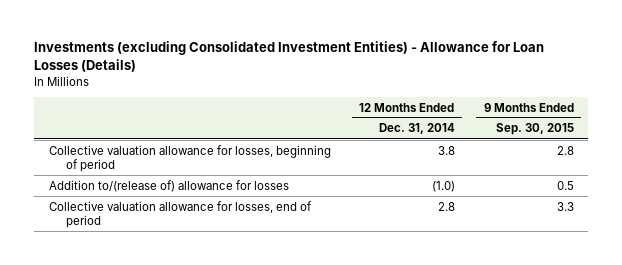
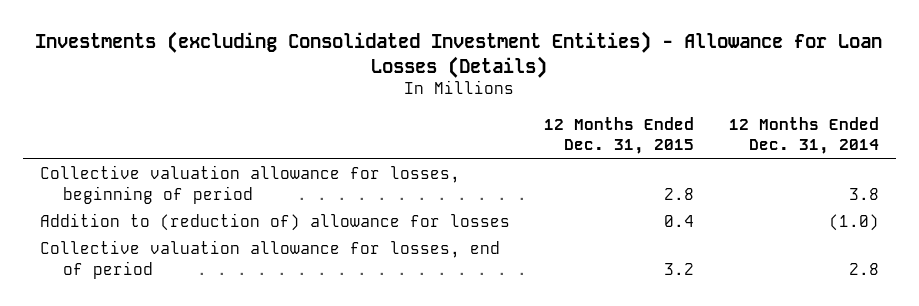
- | 12 Months Ended Dec. 31, 2014 | 9 Months Ended Sep. 30, 2015
+ | 12 Months Ended Dec. 31, 2015 | 12 Months Ended Dec. 31, 2014
- Addition to/(release of) allowance for losses | (1.0) | 0.5
+ Addition to (reduction of) allowance for losses | 0.4 | (1.0)

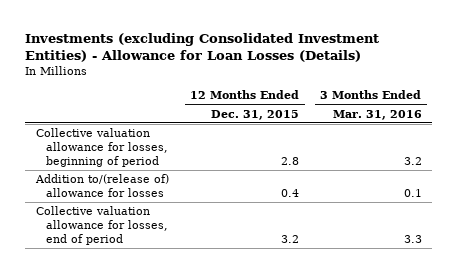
- | 12 Months Ended Dec. 31, 2015 | 12 Months Ended Dec. 31, 2014
+ | 12 Months Ended Dec. 31, 2015 | 3 Months Ended Mar. 31, 2016
- Addition to (reduction of) allowance for losses | 0.4 | (1.0)
+ Addition to/(release of) allowance for losses | 0.4 | 0.1

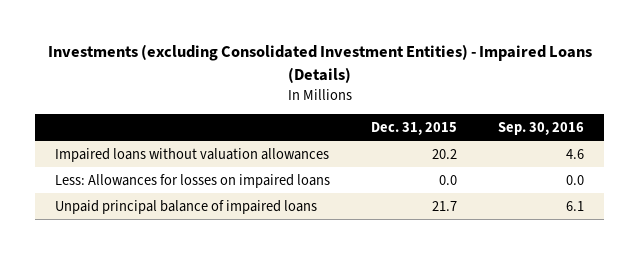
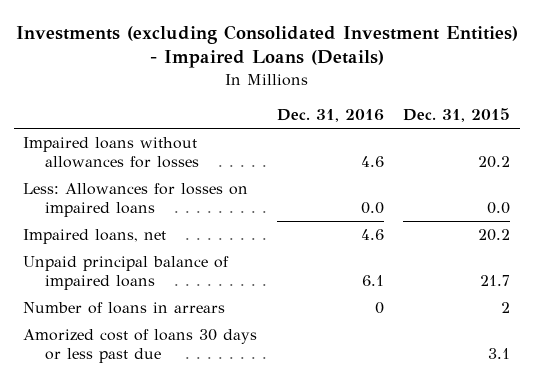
- | Dec. 31, 2015 | Sep. 30, 2016
+ | Dec. 31, 2016 | Dec. 31, 2015
- Impaired loans without valuation allowances | 20.2 | 4.6
+ Impaired loans without allowances for losses | 4.6 | 20.2
+ Impaired loans, net | 4.6 | 20.2
+ Number of loans in arrears | 0 | 2
+ Amorized cost of loans 30 days or less past due | | 3.1

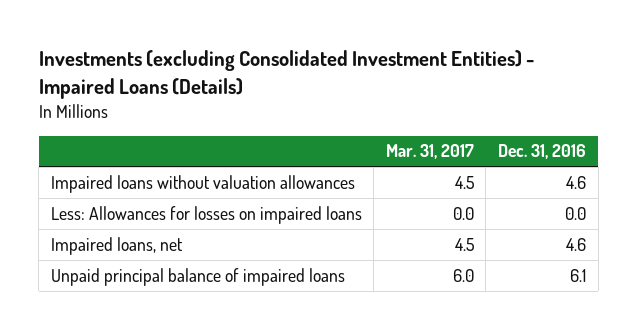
- | Dec. 31, 2016 | Dec. 31, 2015
+ | Mar. 31, 2017 | Dec. 31, 2016
- Impaired loans without allowances for losses | 4.6 | 20.2
+ Impaired loans without valuation allowances | 4.5 | 4.6
- Number of loans in arrears | 0 | 2
- Amorized cost of loans 30 days or less past due | | 3.1

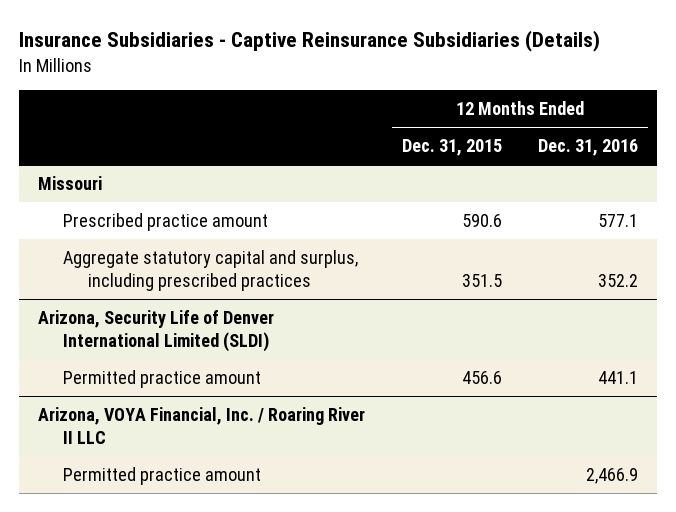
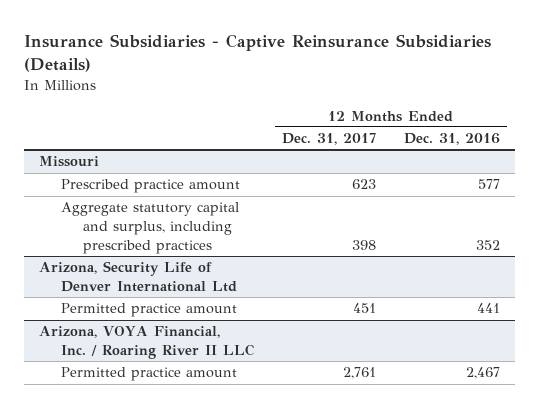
- | 12 Months Ended Dec. 31, 2015 | 12 Months Ended Dec. 31, 2016
+ | 12 Months Ended Dec. 31, 2017 | 12 Months Ended Dec. 31, 2016
@ Missouri
- Prescribed practice amount | 590.6 | 577.1
- Aggregate statutory capital and surplus, including prescribed practices | 351.5 | 352.2
- Arizona, Security Life of Denver International Limited (SLDI)
- Permitted practice amount | 456.6 | 441.1
@ Missouri
+ Prescribed practice amount | 623 | 577
+ Aggregate statutory capital and surplus, including prescribed practices | 398 | 352
+ Arizona, Security Life of Denver International Ltd
+ Permitted practice amount | 451 | 441
@ Arizona, VOYA Financial, Inc. / Roaring River II LLC
- Permitted practice amount | | 2,466.9
+ Permitted practice amount | 2,761 | 2,467

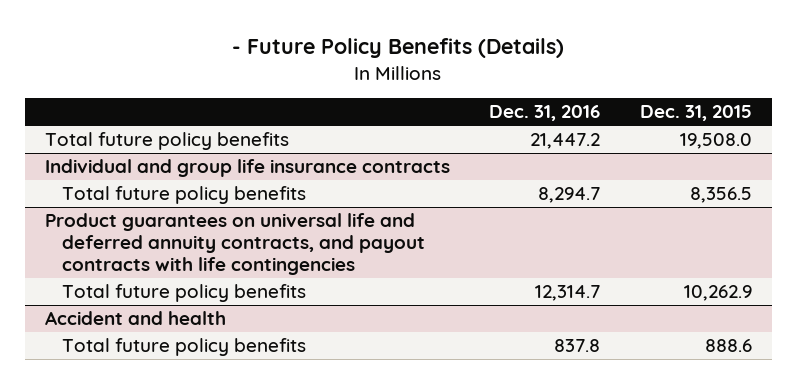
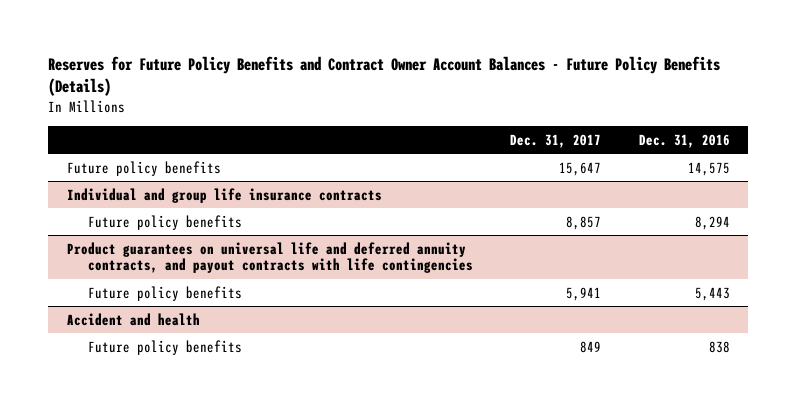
- - Future Policy Benefits (Details)
+ Reserves for Future Policy Benefits and Contract Owner Account Balances - Future Policy Benefits (Details)
- | Dec. 31, 2016 | Dec. 31, 2015
+ | Dec. 31, 2017 | Dec. 31, 2016
- Total future policy benefits | 21,447.2 | 19,508.0
+ Future policy benefits | 15,647 | 14,575
@ Individual and group life insurance contracts
- Total future policy benefits | 8,294.7 | 8,356.5
+ Future policy benefits | 8,857 | 8,294
@ Product guarantees on universal life and deferred annuity contracts, and payout contracts with life contingencies
- Total future policy benefits | 12,314.7 | 10,262.9
+ Future policy benefits | 5,941 | 5,443
@ Accident and health
- Total future policy benefits | 837.8 | 888.6
+ Future policy benefits | 849 | 838

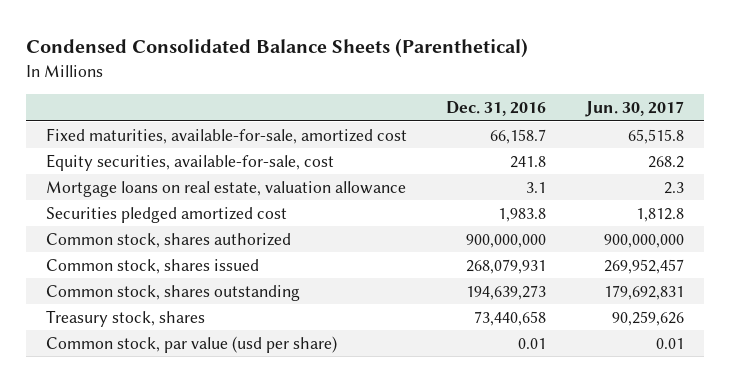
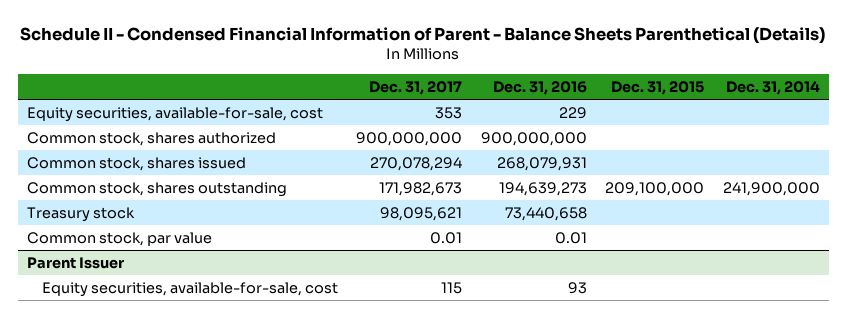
- Condensed Consolidated Balance Sheets (Parenthetical)
+ Schedule II - Condensed Financial Information of Parent - Balance Sheets Parenthetical (Details)
- | Dec. 31, 2016 | Jun. 30, 2017
+ | Dec. 31, 2017 | Dec. 31, 2016 | Dec. 31, 2015 | Dec. 31, 2014
- Fixed maturities, available-for-sale, amortized cost | 66,158.7 | 65,515.8
- Equity securities, available-for-sale, cost | 241.8 | 268.2
- Mortgage loans on real estate, valuation allowance | 3.1 | 2.3
- Securities pledged amortized cost | 1,983.8 | 1,812.8
+ Equity securities, available-for-sale, cost | 353 | 229 | |
- Treasury stock, shares | 73,440,658 | 90,259,626
- Common stock, par value (usd per share) | 0.01 | 0.01
+ Treasury stock | 98,095,621 | 73,440,658 | |
+ Common stock, par value | 0.01 | 0.01 | |
+ Parent Issuer
+ Equity securities, available-for-sale, cost | 115 | 93 | |

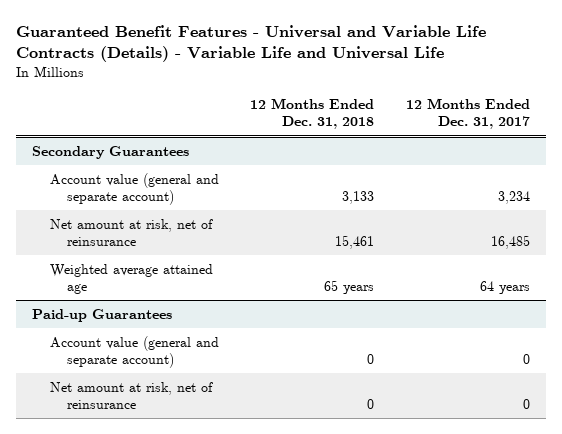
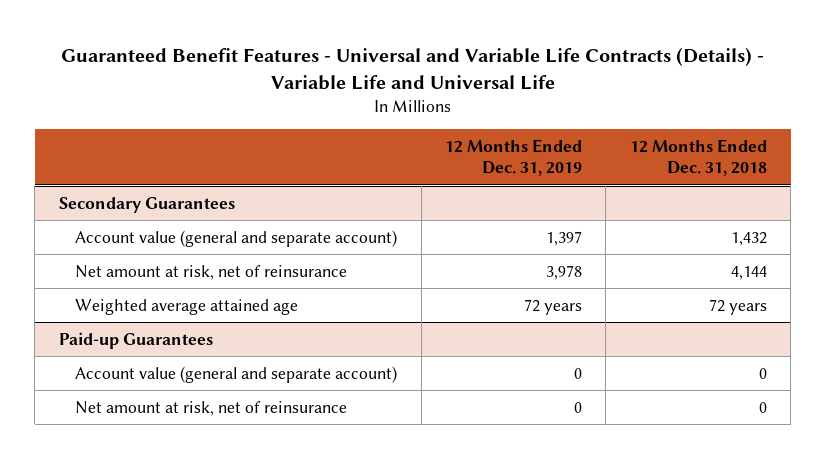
- | 12 Months Ended Dec. 31, 2018 | 12 Months Ended Dec. 31, 2017
+ | 12 Months Ended Dec. 31, 2019 | 12 Months Ended Dec. 31, 2018
@ Secondary Guarantees
- Account value (general and separate account) | 3,133 | 3,234
- Net amount at risk, net of reinsurance | 15,461 | 16,485
- Weighted average attained age | 65 years | 64 years
+ Account value (general and separate account) | 1,397 | 1,432
+ Net amount at risk, net of reinsurance | 3,978 | 4,144
+ Weighted average attained age | 72 years | 72 years

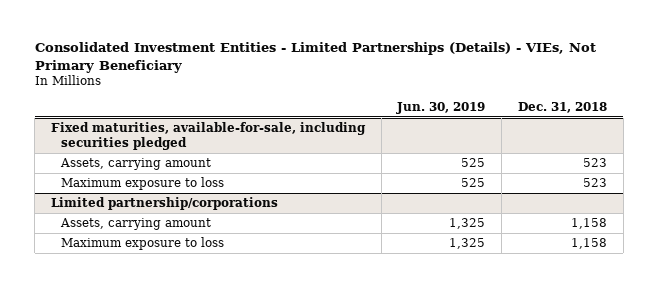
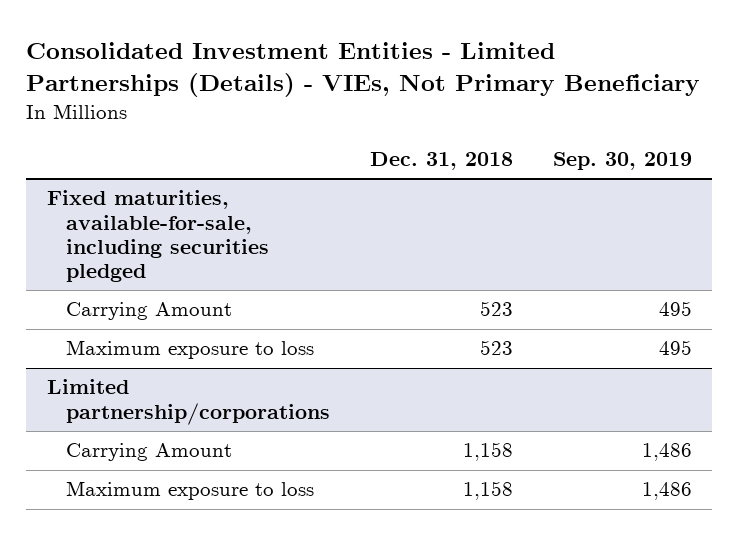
- | Jun. 30, 2019 | Dec. 31, 2018
+ | Dec. 31, 2018 | Sep. 30, 2019
@ Fixed maturities, available-for-sale, including securities pledged
- Assets, carrying amount | 525 | 523
+ Carrying Amount | 523 | 495
@ Limited partnership/corporations
- Assets, carrying amount | 1,325 | 1,158
+ Carrying Amount | 1,158 | 1,486

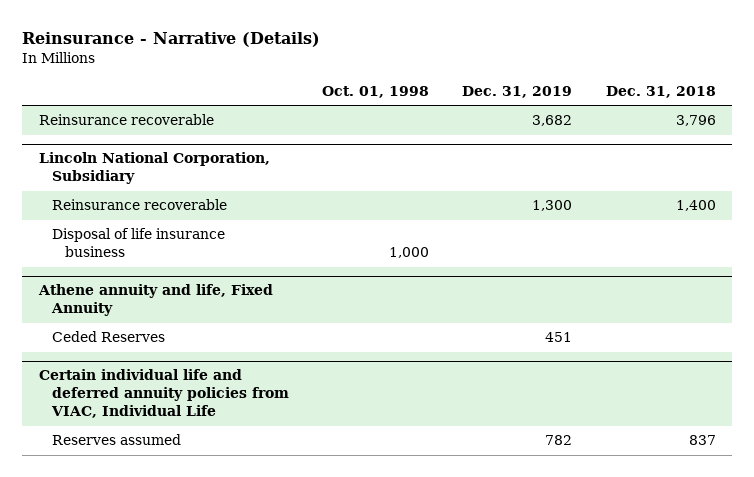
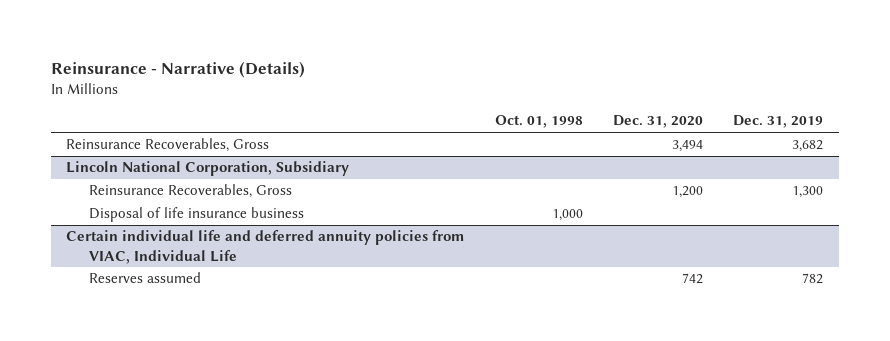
- | Oct. 01, 1998 | Dec. 31, 2019 | Dec. 31, 2018
+ | Oct. 01, 1998 | Dec. 31, 2020 | Dec. 31, 2019
- Reinsurance recoverable | | 3,682 | 3,796
+ Reinsurance Recoverables, Gross | | 3,494 | 3,682
@ Lincoln National Corporation, Subsidiary
- Reinsurance recoverable | | 1,300 | 1,400
+ Reinsurance Recoverables, Gross | | 1,200 | 1,300
- Athene annuity and life, Fixed Annuity
- Ceded Reserves | | 451 |

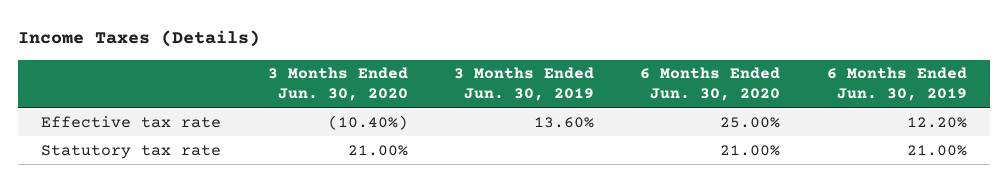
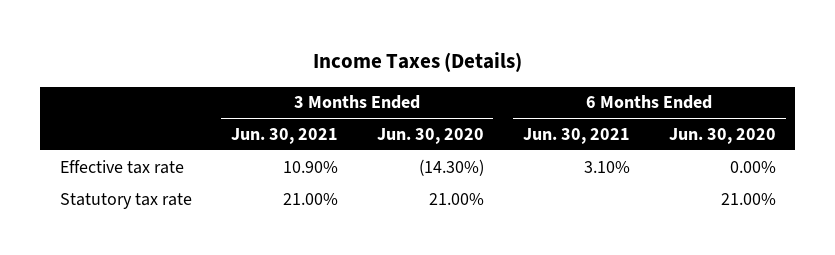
- | 3 Months Ended Jun. 30, 2020 | 3 Months Ended Jun. 30, 2019 | 6 Months Ended Jun. 30, 2020 | 6 Months Ended Jun. 30, 2019
+ | 3 Months Ended Jun. 30, 2021 | 3 Months Ended Jun. 30, 2020 | 6 Months Ended Jun. 30, 2021 | 6 Months Ended Jun. 30, 2020
- Effective tax rate | (10.40%) | 13.60% | 25.00% | 12.20%
+ Effective tax rate | 10.90% | (14.30%) | 3.10% | 0.00%

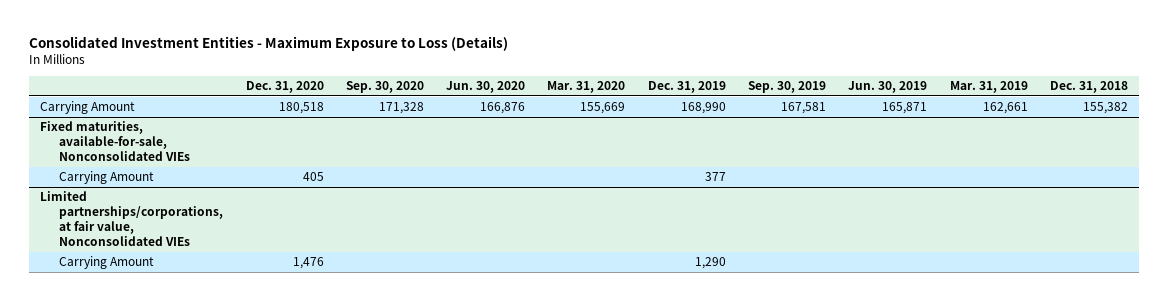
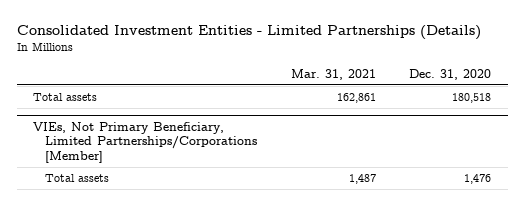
- Consolidated Investment Entities - Maximum Exposure to Loss (Details)
+ Consolidated Investment Entities - Limited Partnerships (Details)
- | Dec. 31, 2020 | Sep. 30, 2020 | Jun. 30, 2020 | Mar. 31, 2020 | Dec. 31, 2019 | Sep. 30, 2019 | Jun. 30, 2019 | Mar. 31, 2019 | Dec. 31, 2018
+ | Mar. 31, 2021 | Dec. 31, 2020
- Carrying Amount | 180,518 | 171,328 | 166,876 | 155,669 | 168,990 | 167,581 | 165,871 | 162,661 | 155,382
- Fixed maturities, available-for-sale, Nonconsolidated VIEs
- Carrying Amount | 405 | | | | 377 | | | |
- Limited partnerships/corporations, at fair value, Nonconsolidated VIEs
- Carrying Amount | 1,476 | | | | 1,290 | | | |
+ Total assets | 162,861 | 180,518
+ VIEs, Not Primary Beneficiary, Limited Partnerships/Corporations [Member]
+ Total assets | 1,487 | 1,476

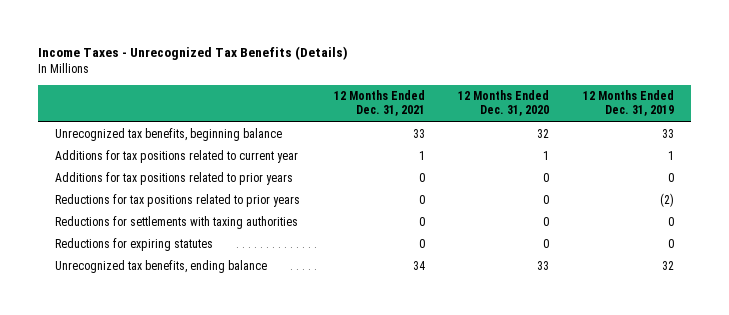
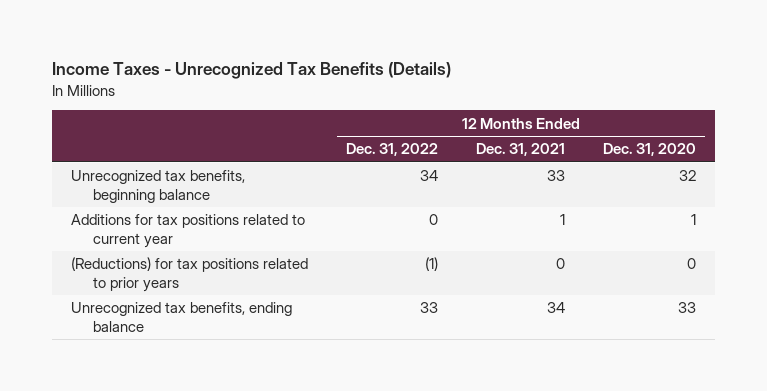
- | 12 Months Ended Dec. 31, 2021 | 12 Months Ended Dec. 31, 2020 | 12 Months Ended Dec. 31, 2019
+ | 12 Months Ended Dec. 31, 2022 | 12 Months Ended Dec. 31, 2021 | 12 Months Ended Dec. 31, 2020
- Additions for tax positions related to prior years | 0 | 0 | 0
- Reductions for tax positions related to prior years | 0 | 0 | (2)
- Reductions for settlements with taxing authorities | 0 | 0 | 0
- Reductions for expiring statutes | 0 | 0 | 0
+ (Reductions) for tax positions related to prior years | (1) | 0 | 0

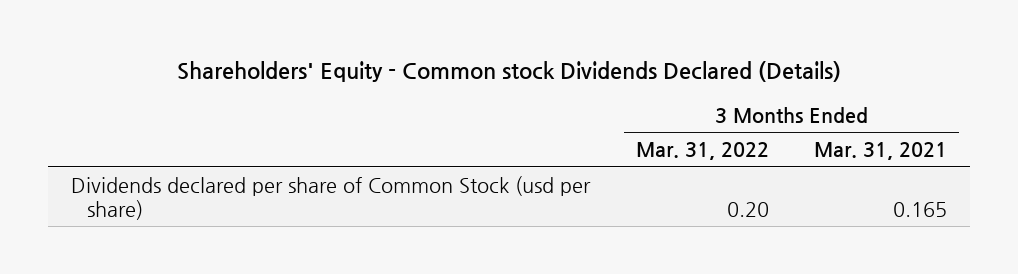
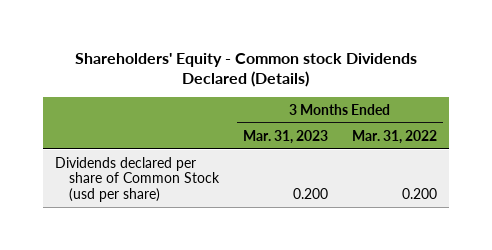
- | 3 Months Ended Mar. 31, 2022 | 3 Months Ended Mar. 31, 2021
+ | 3 Months Ended Mar. 31, 2023 | 3 Months Ended Mar. 31, 2022
- Dividends declared per share of Common Stock (usd per share) | 0.20 | 0.165
+ Dividends declared per share of Common Stock (usd per share) | 0.200 | 0.200

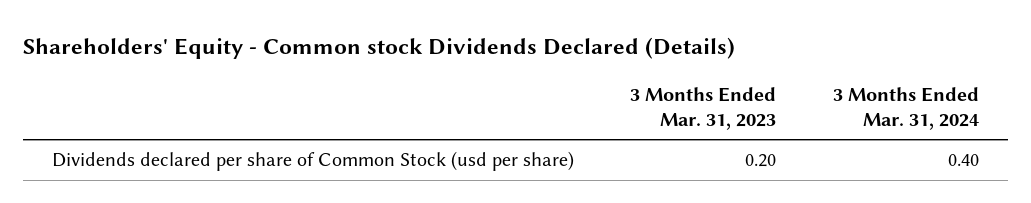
- | 3 Months Ended Mar. 31, 2023 | 3 Months Ended Mar. 31, 2022
+ | 3 Months Ended Mar. 31, 2023 | 3 Months Ended Mar. 31, 2024
- Dividends declared per share of Common Stock (usd per share) | 0.200 | 0.200
+ Dividends declared per share of Common Stock (usd per share) | 0.20 | 0.40

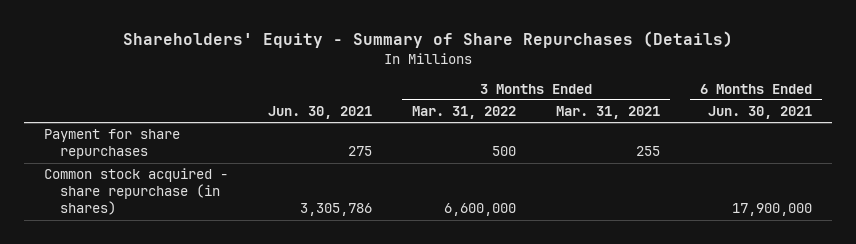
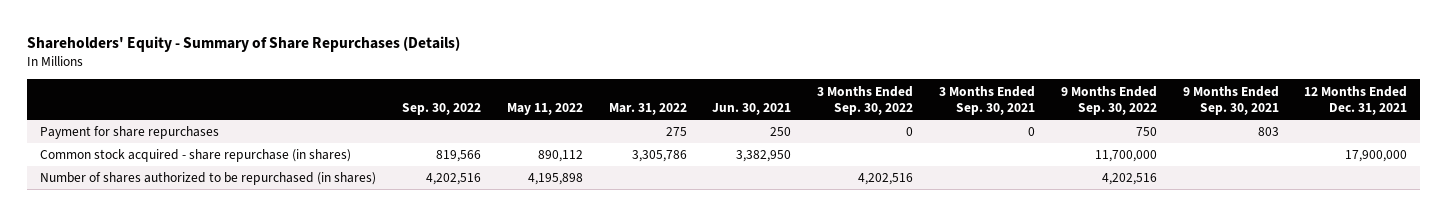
- | Jun. 30, 2021 | 3 Months Ended Mar. 31, 2022 | 3 Months Ended Mar. 31, 2021 | 6 Months Ended Jun. 30, 2021
+ | Sep. 30, 2022 | May 11, 2022 | Mar. 31, 2022 | Jun. 30, 2021 | 3 Months Ended Sep. 30, 2022 | 3 Months Ended Sep. 30, 2021 | 9 Months Ended Sep. 30, 2022 | 9 Months Ended Sep. 30, 2021 | 12 Months Ended Dec. 31, 2021
- Payment for share repurchases | 275 | 500 | 255 |
- Common stock acquired - share repurchase (in shares) | 3,305,786 | 6,600,000 | | 17,900,000
+ Payment for share repurchases | | | 275 | 250 | 0 | 0 | 750 | 803 |
+ Common stock acquired - share repurchase (in shares) | 819,566 | 890,112 | 3,305,786 | 3,382,950 | | | 11,700,000 | | 17,900,000
+ Number of shares authorized to be repurchased (in shares) | 4,202,516 | 4,195,898 | | | 4,202,516 | | 4,202,516 | |

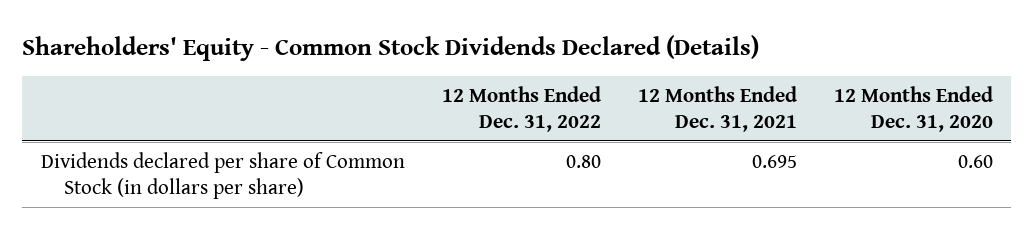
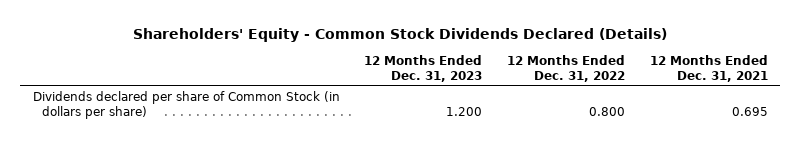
- | 12 Months Ended Dec. 31, 2022 | 12 Months Ended Dec. 31, 2021 | 12 Months Ended Dec. 31, 2020
+ | 12 Months Ended Dec. 31, 2023 | 12 Months Ended Dec. 31, 2022 | 12 Months Ended Dec. 31, 2021
- Dividends declared per share of Common Stock (in dollars per share) | 0.80 | 0.695 | 0.60
+ Dividends declared per share of Common Stock (in dollars per share) | 1.200 | 0.800 | 0.695

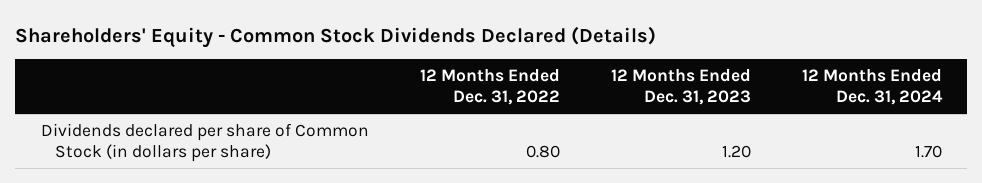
- | 12 Months Ended Dec. 31, 2023 | 12 Months Ended Dec. 31, 2022 | 12 Months Ended Dec. 31, 2021
+ | 12 Months Ended Dec. 31, 2022 | 12 Months Ended Dec. 31, 2023 | 12 Months Ended Dec. 31, 2024
- Dividends declared per share of Common Stock (in dollars per share) | 1.200 | 0.800 | 0.695
+ Dividends declared per share of Common Stock (in dollars per share) | 0.80 | 1.20 | 1.70

